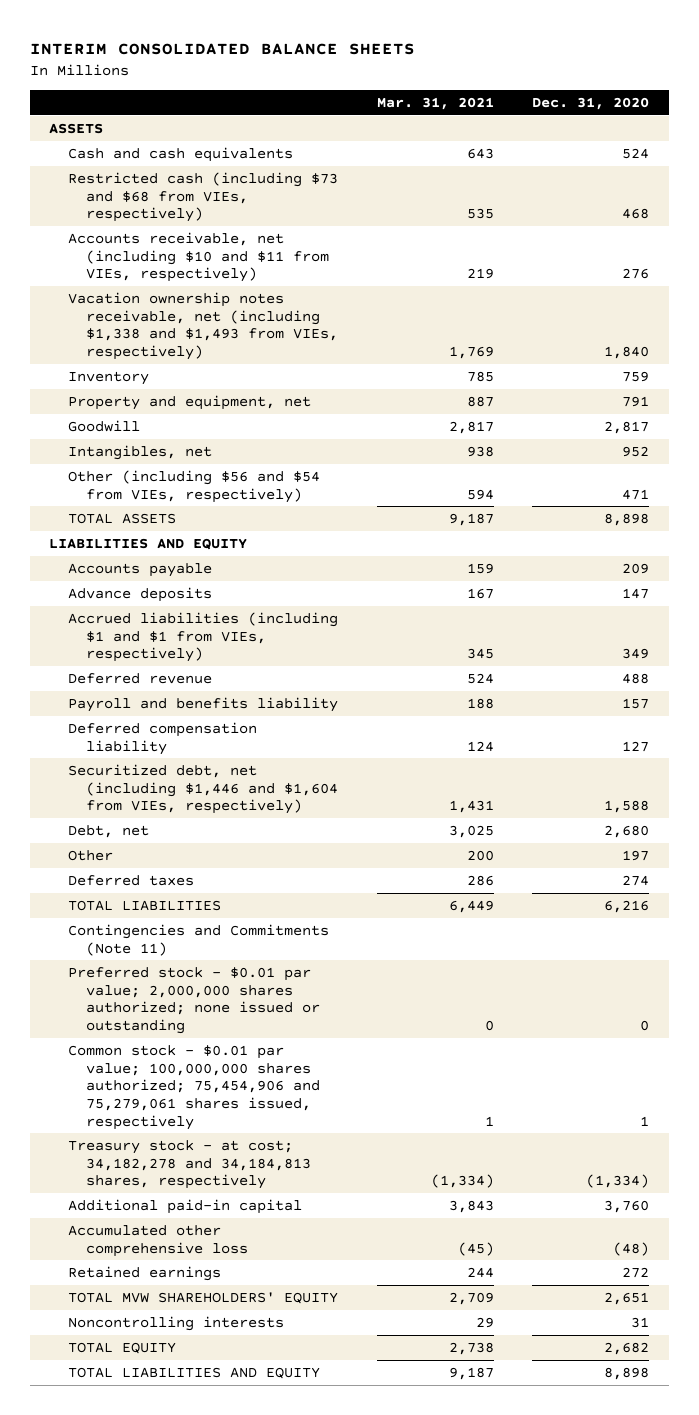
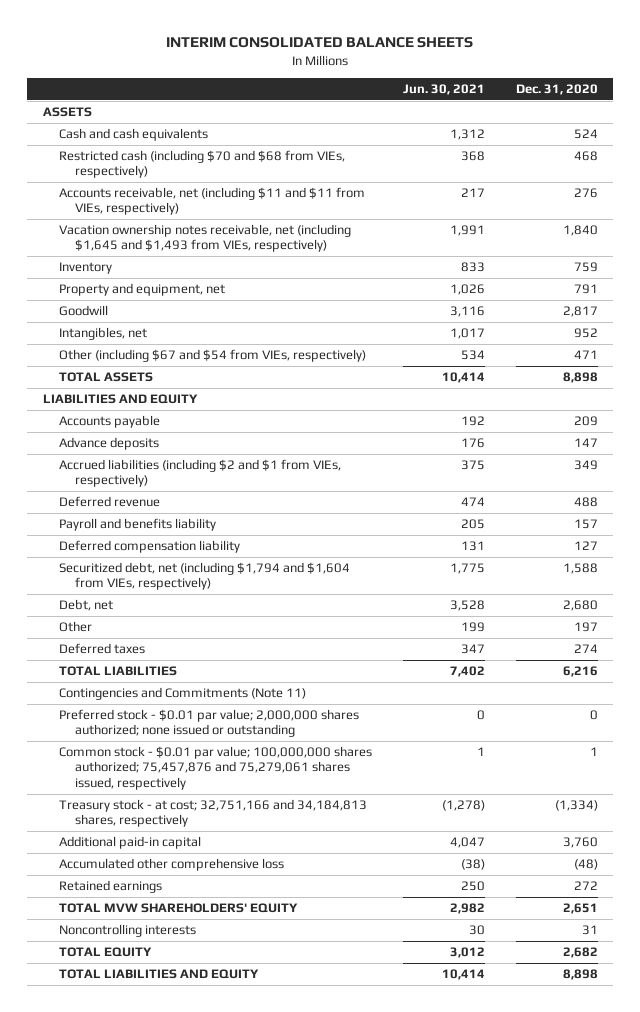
- | Mar. 31, 2021 | Dec. 31, 2020
+ | Jun. 30, 2021 | Dec. 31, 2020
- Restricted cash (including $73 and $68 from VIEs, respectively) | 535 | 468
- Accounts receivable, net (including $10 and $11 from VIEs, respectively) | 219 | 276
- Vacation ownership notes receivable, net (including $1,338 and $1,493 from VIEs, respectively) | 1,769 | 1,840
+ Restricted cash (including $70 and $68 from VIEs, respectively) | 368 | 468
+ Accounts receivable, net (including $11 and $11 from VIEs, respectively) | 217 | 276
+ Vacation ownership notes receivable, net (including $1,645 and $1,493 from VIEs, respectively) | 1,991 | 1,840
- Other (including $56 and $54 from VIEs, respectively) | 594 | 471
+ Other (including $67 and $54 from VIEs, respectively) | 534 | 471
- Accrued liabilities (including $1 and $1 from VIEs, respectively) | 345 | 349
+ Accrued liabilities (including $2 and $1 from VIEs, respectively) | 375 | 349
- Securitized debt, net (including $1,446 and $1,604 from VIEs, respectively) | 1,431 | 1,588
+ Securitized debt, net (including $1,794 and $1,604 from VIEs, respectively) | 1,775 | 1,588
- Common stock - $0.01 par value; 100,000,000 shares authorized; 75,454,906 and 75,279,061 shares issued, respectively | 1 | 1
- Treasury stock - at cost; 34,182,278 and 34,184,813 shares, respectively | (1,334) | (1,334)
+ Common stock - $0.01 par value; 100,000,000 shares authorized; 75,457,876 and 75,279,061 shares issued, respectively | 1 | 1
+ Treasury stock - at cost; 32,751,166 and 34,184,813 shares, respectively | (1,278) | (1,334)

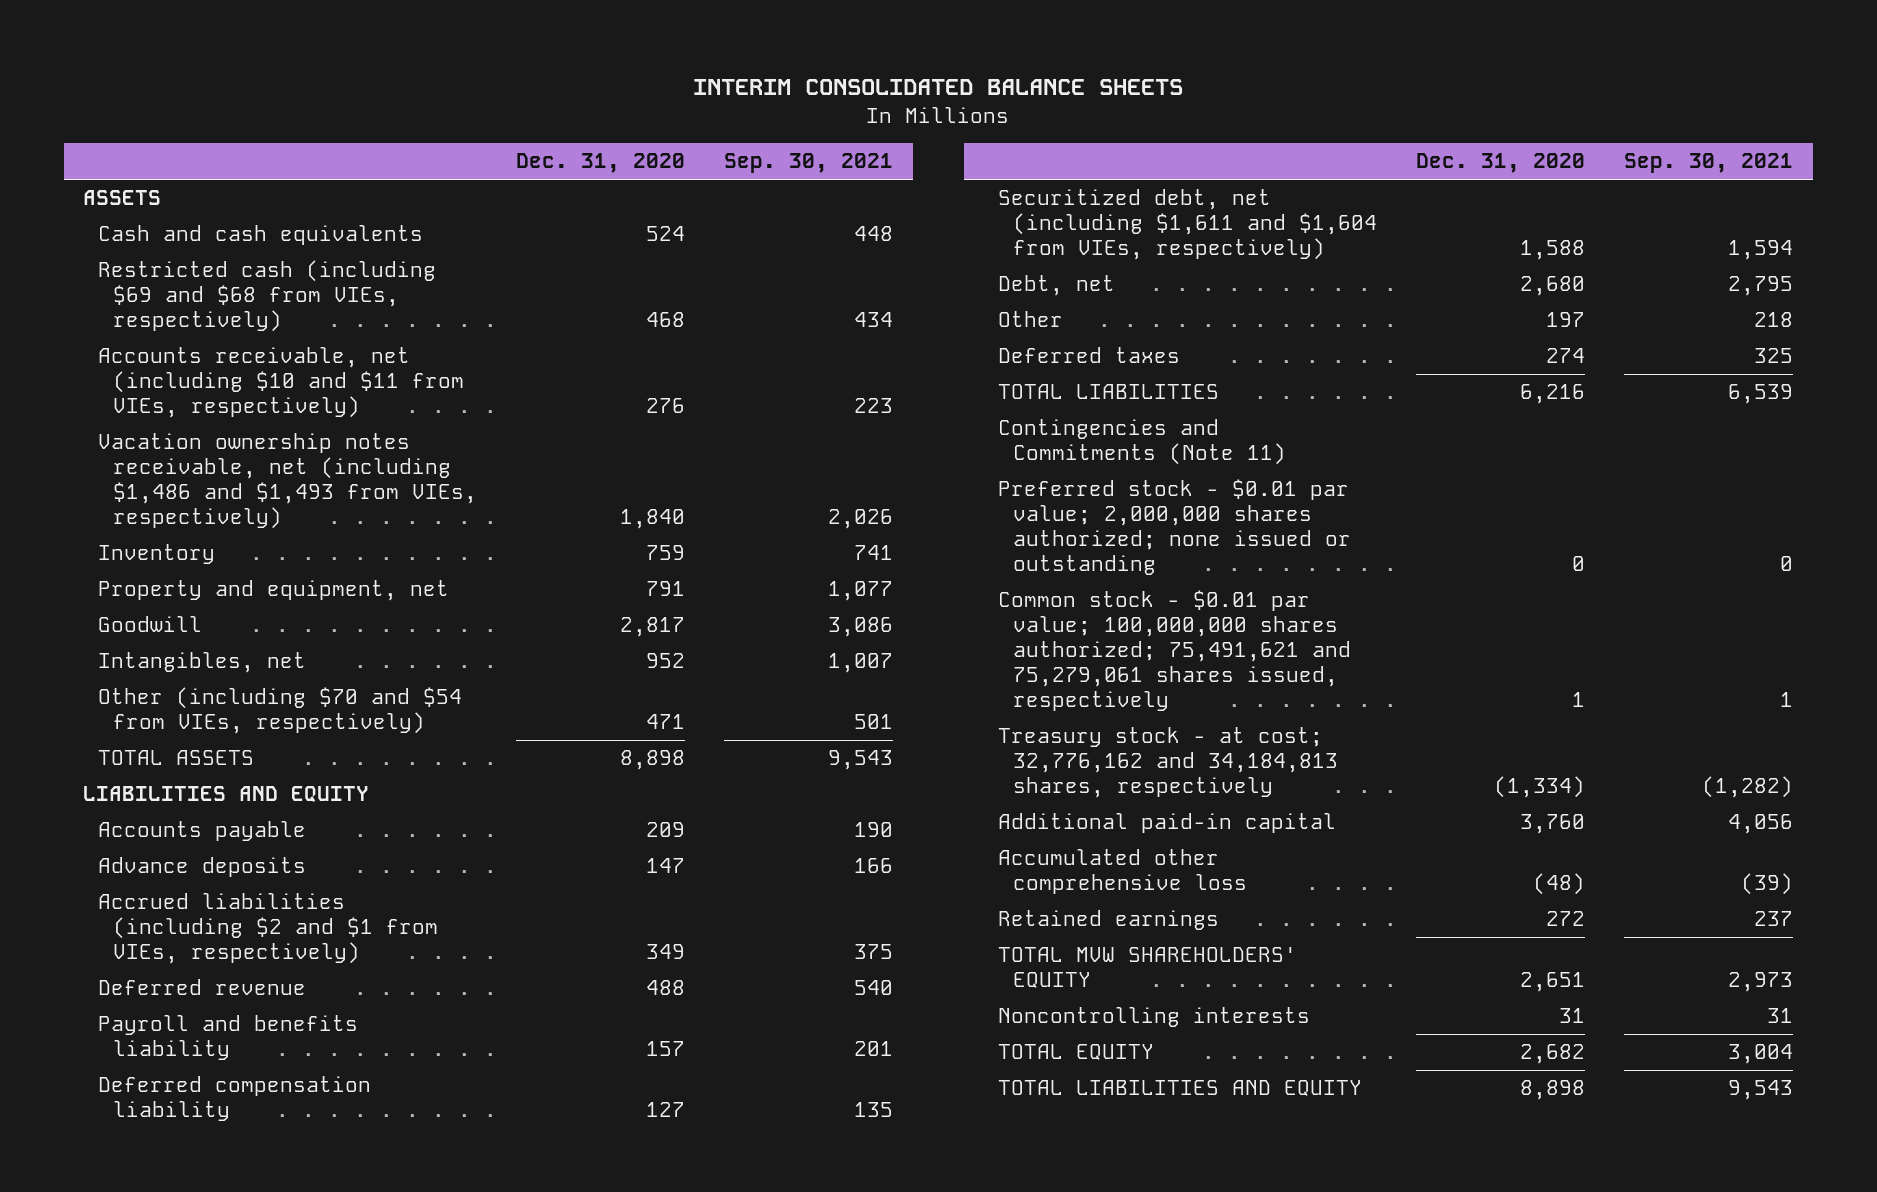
- | Jun. 30, 2021 | Dec. 31, 2020
+ | Dec. 31, 2020 | Sep. 30, 2021
- Restricted cash (including $70 and $68 from VIEs, respectively) | 368 | 468
- Accounts receivable, net (including $11 and $11 from VIEs, respectively) | 217 | 276
- Vacation ownership notes receivable, net (including $1,645 and $1,493 from VIEs, respectively) | 1,991 | 1,840
+ Restricted cash (including $69 and $68 from VIEs, respectively) | 468 | 434
+ Accounts receivable, net (including $10 and $11 from VIEs, respectively) | 276 | 223
+ Vacation ownership notes receivable, net (including $1,486 and $1,493 from VIEs, respectively) | 1,840 | 2,026
- Other (including $67 and $54 from VIEs, respectively) | 534 | 471
+ Other (including $70 and $54 from VIEs, respectively) | 471 | 501
- Securitized debt, net (including $1,794 and $1,604 from VIEs, respectively) | 1,775 | 1,588
+ Securitized debt, net (including $1,611 and $1,604 from VIEs, respectively) | 1,588 | 1,594
- Common stock - $0.01 par value; 100,000,000 shares authorized; 75,457,876 and 75,279,061 shares issued, respectively | 1 | 1
- Treasury stock - at cost; 32,751,166 and 34,184,813 shares, respectively | (1,278) | (1,334)
+ Common stock - $0.01 par value; 100,000,000 shares authorized; 75,491,621 and 75,279,061 shares issued, respectively | 1 | 1
+ Treasury stock - at cost; 32,776,162 and 34,184,813 shares, respectively | (1,334) | (1,282)

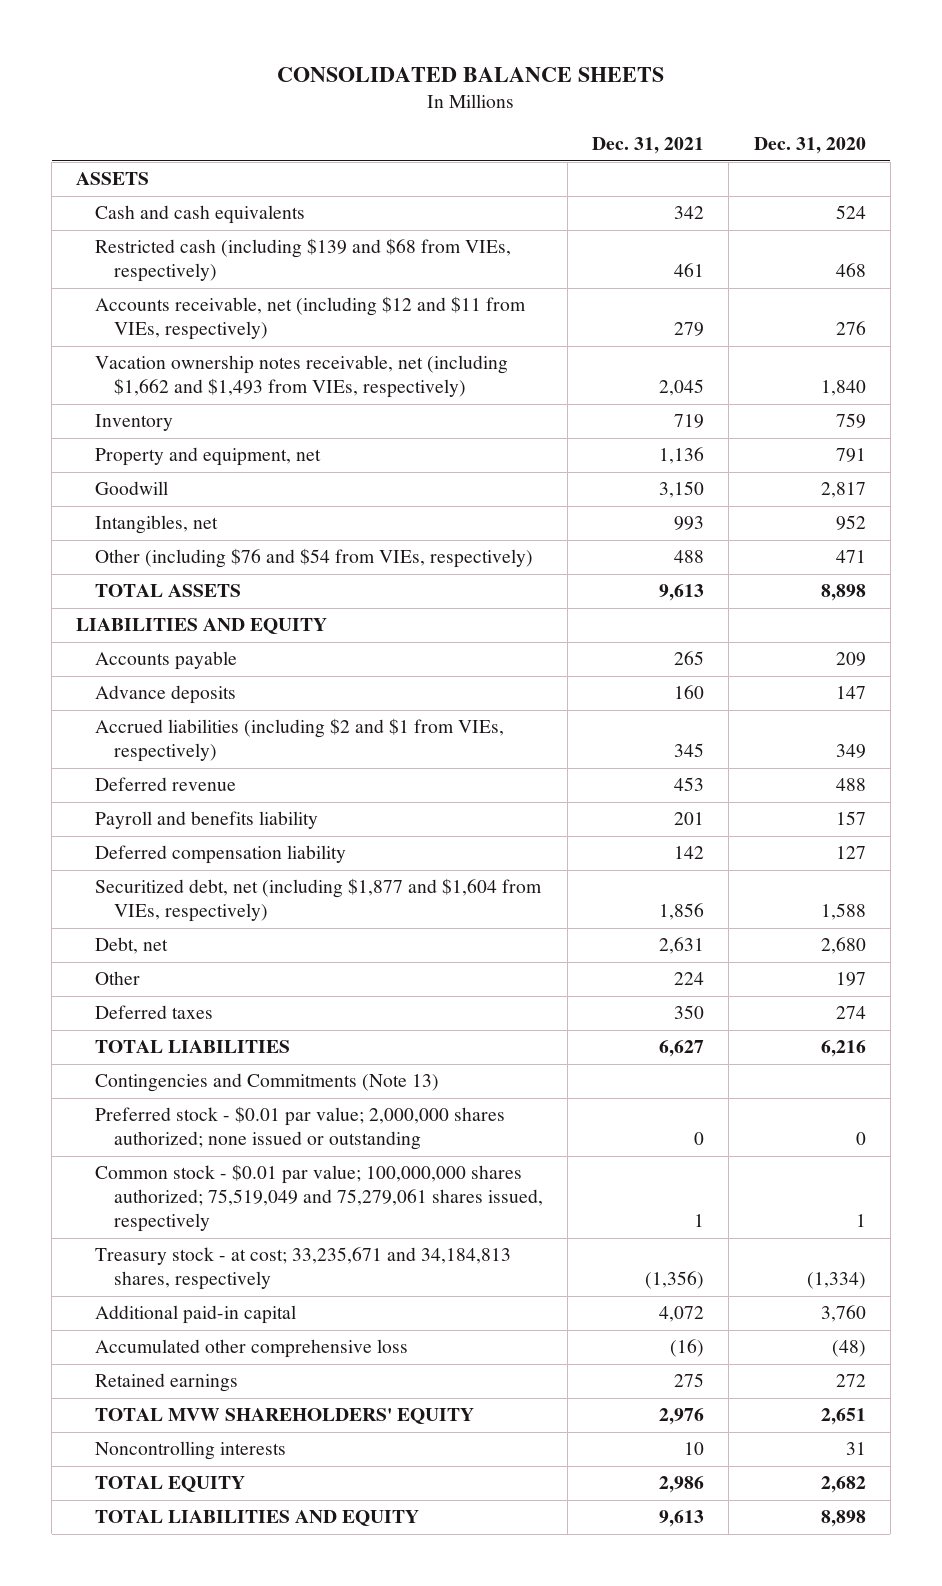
- INTERIM CONSOLIDATED BALANCE SHEETS
+ CONSOLIDATED BALANCE SHEETS
- | Dec. 31, 2020 | Sep. 30, 2021
+ | Dec. 31, 2021 | Dec. 31, 2020
- Restricted cash (including $69 and $68 from VIEs, respectively) | 468 | 434
- Accounts receivable, net (including $10 and $11 from VIEs, respectively) | 276 | 223
- Vacation ownership notes receivable, net (including $1,486 and $1,493 from VIEs, respectively) | 1,840 | 2,026
+ Restricted cash (including $139 and $68 from VIEs, respectively) | 461 | 468
+ Accounts receivable, net (including $12 and $11 from VIEs, respectively) | 279 | 276
+ Vacation ownership notes receivable, net (including $1,662 and $1,493 from VIEs, respectively) | 2,045 | 1,840
- Other (including $70 and $54 from VIEs, respectively) | 471 | 501
+ Other (including $76 and $54 from VIEs, respectively) | 488 | 471
- Securitized debt, net (including $1,611 and $1,604 from VIEs, respectively) | 1,588 | 1,594
+ Securitized debt, net (including $1,877 and $1,604 from VIEs, respectively) | 1,856 | 1,588
- Contingencies and Commitments (Note 11)
+ Contingencies and Commitments (Note 13)
- Common stock - $0.01 par value; 100,000,000 shares authorized; 75,491,621 and 75,279,061 shares issued, respectively | 1 | 1
- Treasury stock - at cost; 32,776,162 and 34,184,813 shares, respectively | (1,334) | (1,282)
+ Common stock - $0.01 par value; 100,000,000 shares authorized; 75,519,049 and 75,279,061 shares issued, respectively | 1 | 1
+ Treasury stock - at cost; 33,235,671 and 34,184,813 shares, respectively | (1,356) | (1,334)

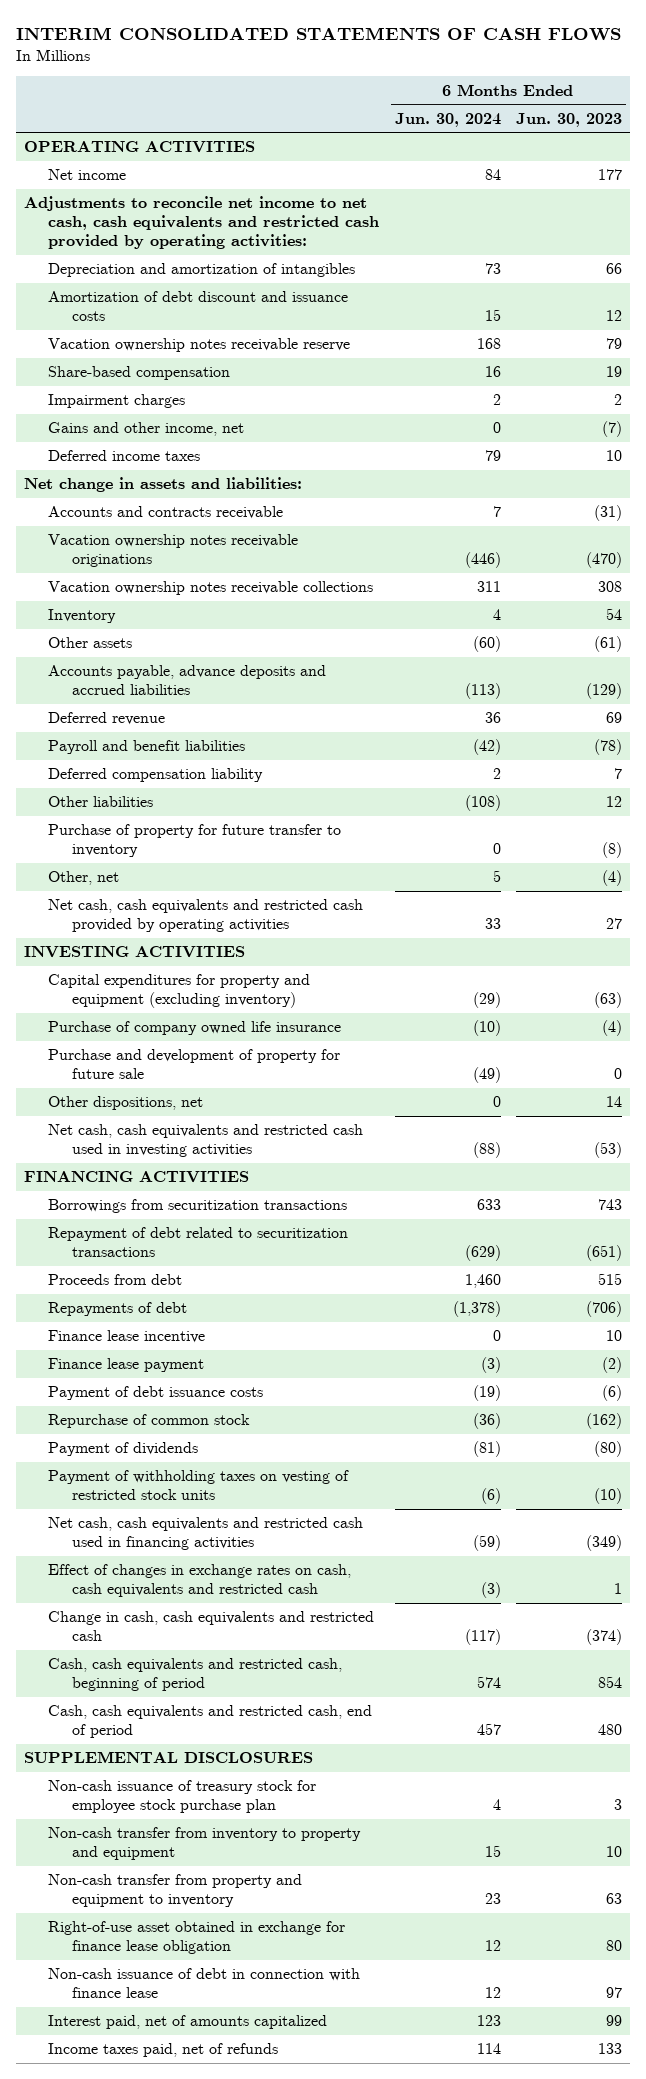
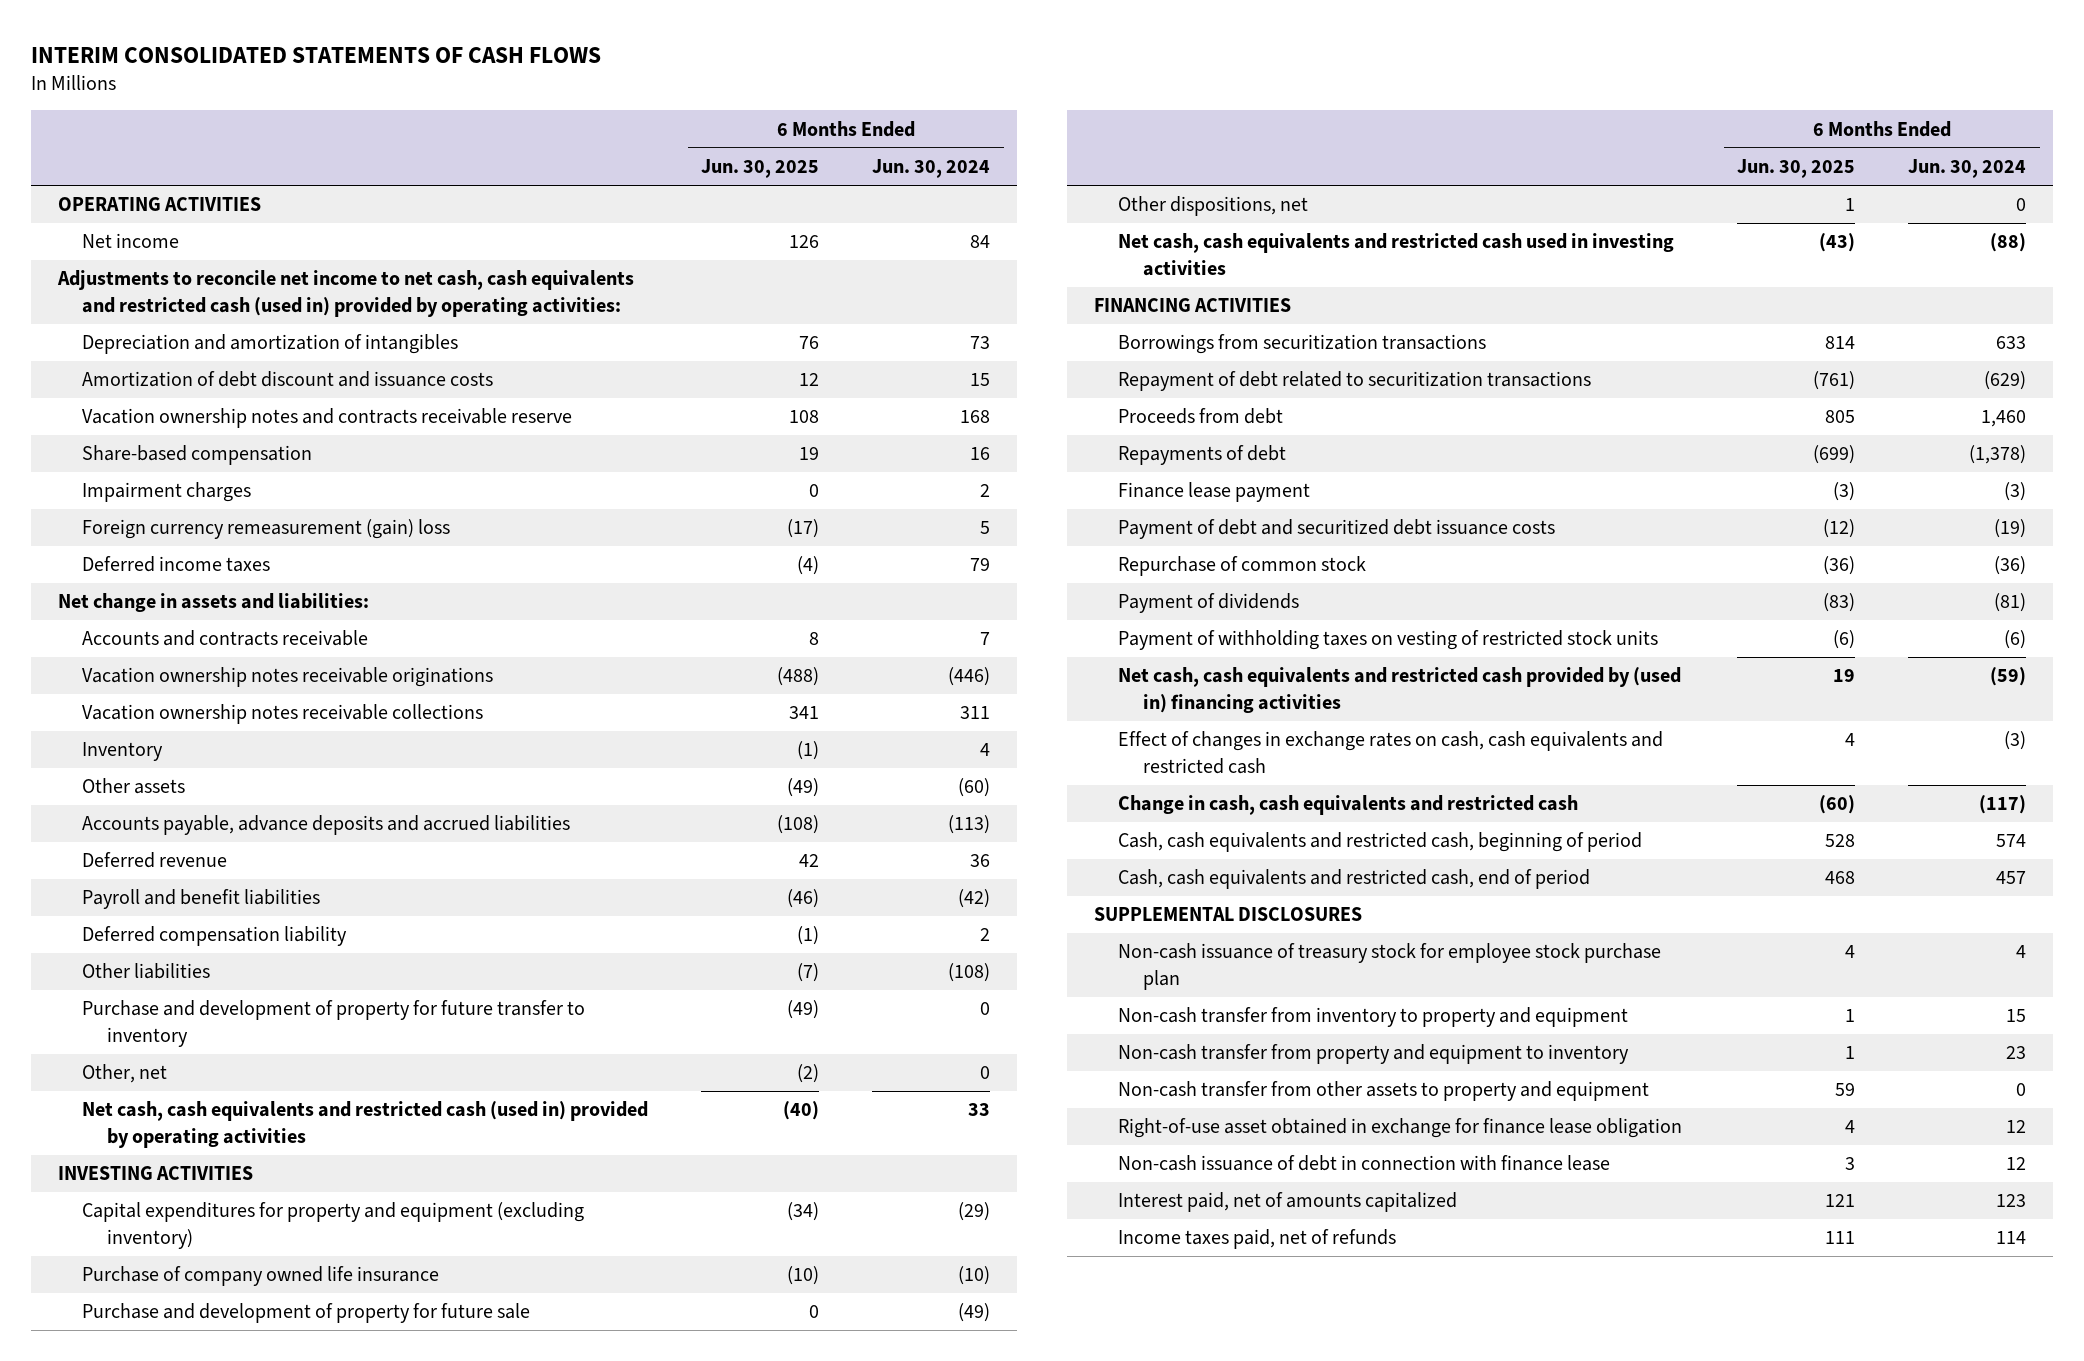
- | 6 Months Ended Jun. 30, 2024 | 6 Months Ended Jun. 30, 2023
+ | 6 Months Ended Jun. 30, 2025 | 6 Months Ended Jun. 30, 2024
- Adjustments to reconcile net income to net cash, cash equivalents and restricted cash provided by operating activities:
+ Adjustments to reconcile net income to net cash, cash equivalents and restricted cash (used in) provided by operating activities:
- Vacation ownership notes receivable reserve | 168 | 79
+ Vacation ownership notes and contracts receivable reserve | 108 | 168
- Gains and other income, net | 0 | (7)
+ Foreign currency remeasurement (gain) loss | (17) | 5
- Purchase of property for future transfer to inventory | 0 | (8)
- Other, net | 5 | (4)
- Net cash, cash equivalents and restricted cash provided by operating activities | 33 | 27
+ Purchase and development of property for future transfer to inventory | (49) | 0
+ Other, net | (2) | 0
+ Net cash, cash equivalents and restricted cash (used in) provided by operating activities | (40) | 33
- Finance lease incentive | 0 | 10
- Payment of debt issuance costs | (19) | (6)
+ Payment of debt and securitized debt issuance costs | (12) | (19)
- Net cash, cash equivalents and restricted cash used in financing activities | (59) | (349)
+ Net cash, cash equivalents and restricted cash provided by (used in) financing activities | 19 | (59)
+ Non-cash transfer from other assets to property and equipment | 59 | 0

